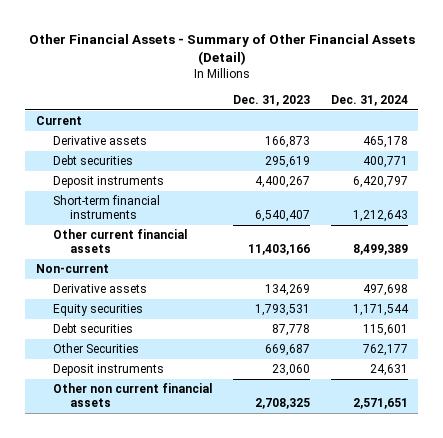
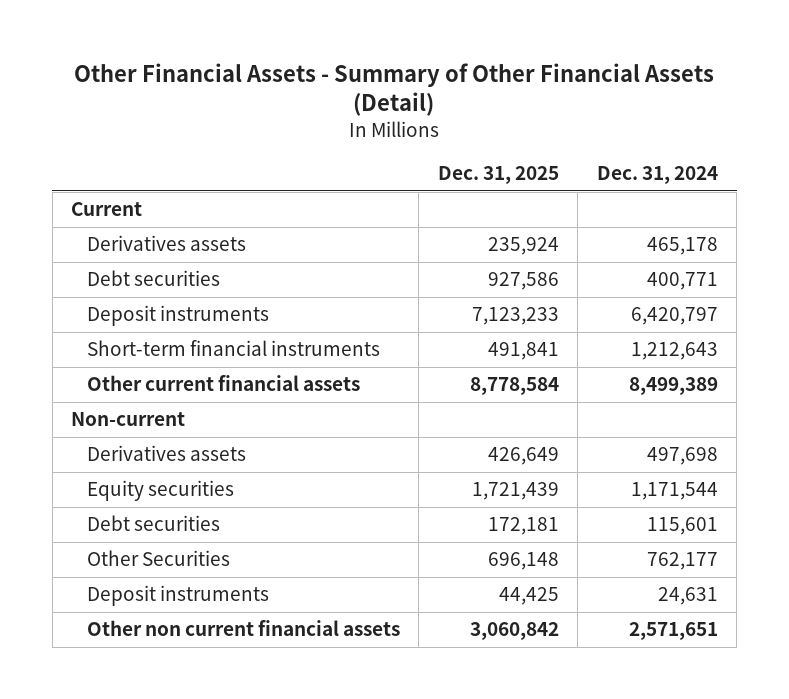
- | Dec. 31, 2023 | Dec. 31, 2024
+ | Dec. 31, 2025 | Dec. 31, 2024
- Derivative assets | 166,873 | 465,178
+ Derivatives assets | 235,924 | 465,178
- Derivative assets | 134,269 | 497,698
+ Derivatives assets | 426,649 | 497,698

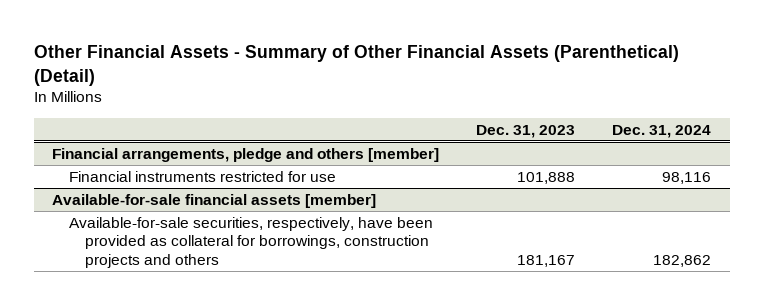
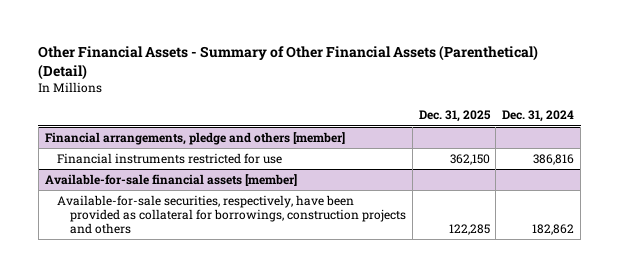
- | Dec. 31, 2023 | Dec. 31, 2024
+ | Dec. 31, 2025 | Dec. 31, 2024
@ Financial arrangements, pledge and others [member]
- Financial instruments restricted for use | 101,888 | 98,116
+ Financial instruments restricted for use | 362,150 | 386,816

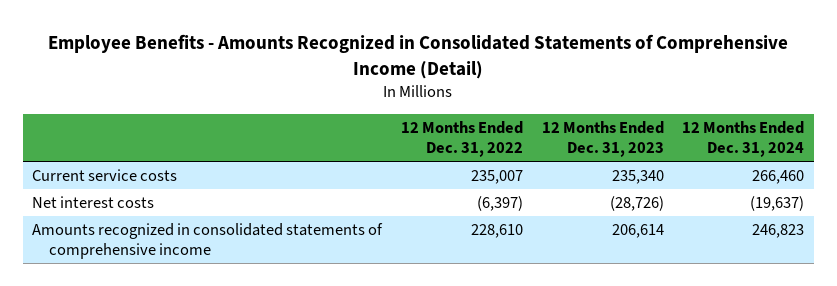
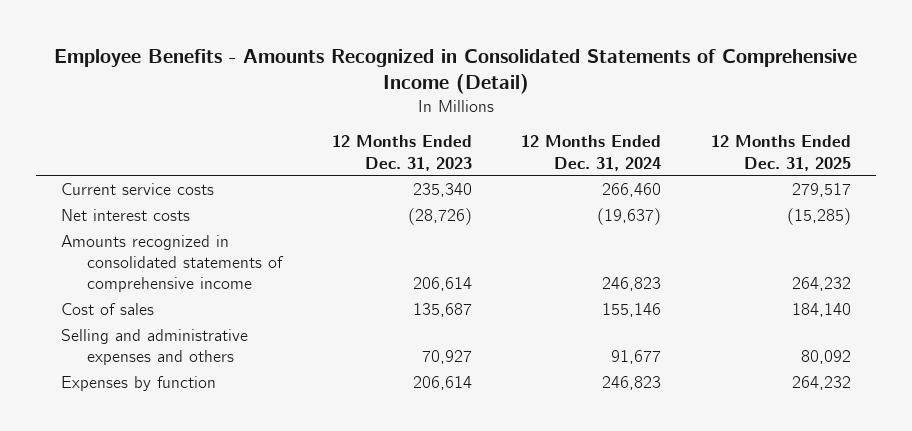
- | 12 Months Ended Dec. 31, 2022 | 12 Months Ended Dec. 31, 2023 | 12 Months Ended Dec. 31, 2024
+ | 12 Months Ended Dec. 31, 2023 | 12 Months Ended Dec. 31, 2024 | 12 Months Ended Dec. 31, 2025
+ Cost of sales | 135,687 | 155,146 | 184,140
+ Selling and administrative expenses and others | 70,927 | 91,677 | 80,092
+ Expenses by function | 206,614 | 246,823 | 264,232

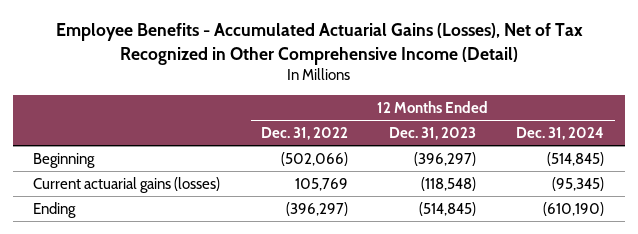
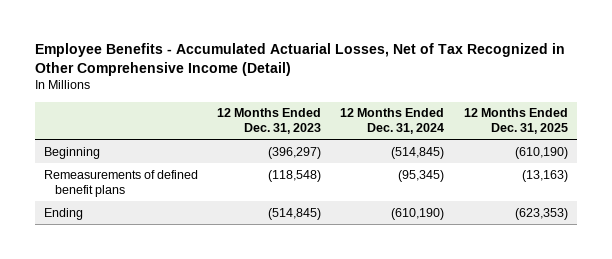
- Employee Benefits - Accumulated Actuarial Gains (Losses), Net of Tax Recognized in Other Comprehensive Income (Detail)
+ Employee Benefits - Accumulated Actuarial Losses, Net of Tax Recognized in Other Comprehensive Income (Detail)
- | 12 Months Ended Dec. 31, 2022 | 12 Months Ended Dec. 31, 2023 | 12 Months Ended Dec. 31, 2024
+ | 12 Months Ended Dec. 31, 2023 | 12 Months Ended Dec. 31, 2024 | 12 Months Ended Dec. 31, 2025
- Current actuarial gains (losses) | 105,769 | (118,548) | (95,345)
+ Remeasurements of defined benefit plans | (118,548) | (95,345) | (13,163)

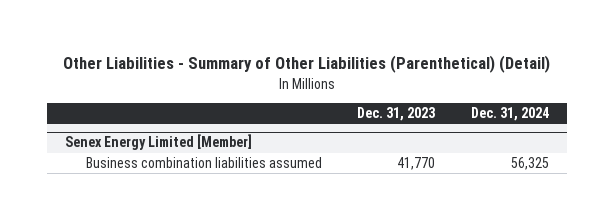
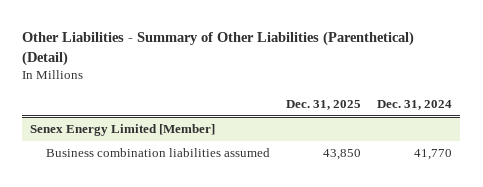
- | Dec. 31, 2023 | Dec. 31, 2024
+ | Dec. 31, 2025 | Dec. 31, 2024
@ Senex Energy Limited [Member]
- Business combination liabilities assumed | 41,770 | 56,325
+ Business combination liabilities assumed | 43,850 | 41,770

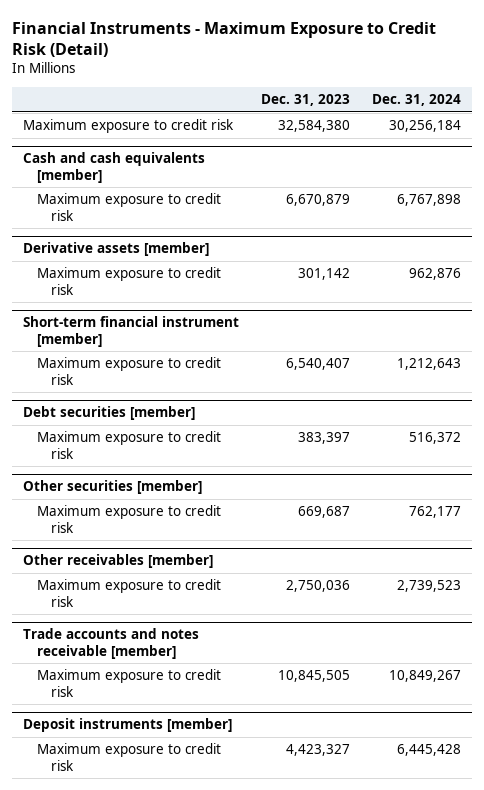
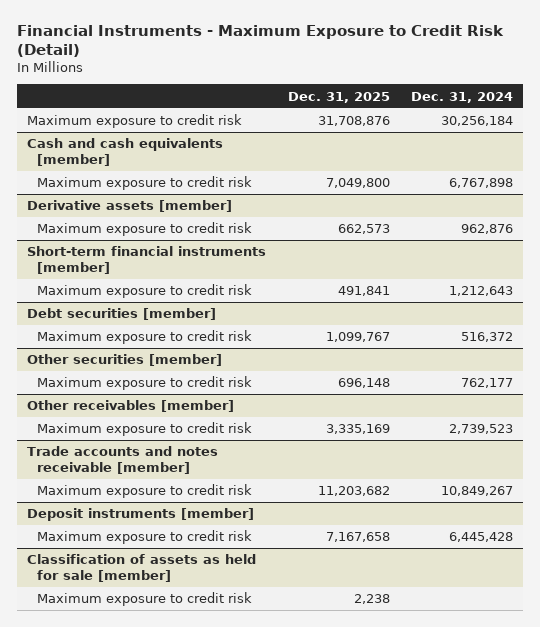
- | Dec. 31, 2023 | Dec. 31, 2024
+ | Dec. 31, 2025 | Dec. 31, 2024
- Short-term financial instrument [member]
+ Short-term financial instruments [member]
+ Classification of assets as held for sale [member]
+ Maximum exposure to credit risk | 2,238 |

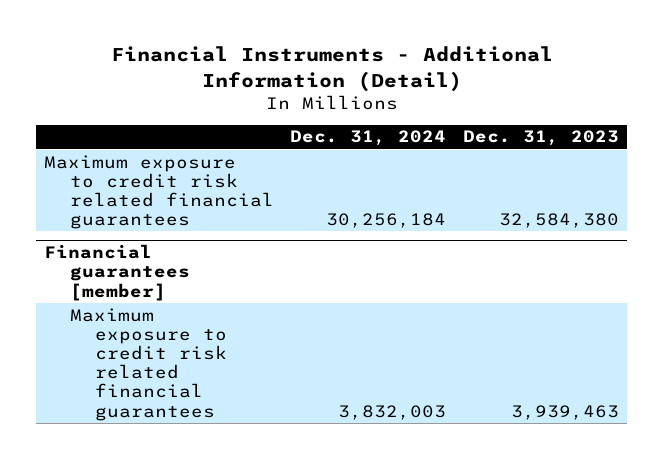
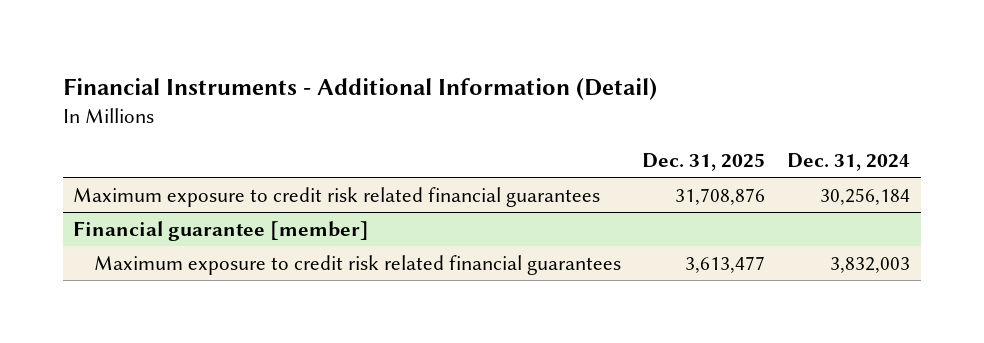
- | Dec. 31, 2024 | Dec. 31, 2023
+ | Dec. 31, 2025 | Dec. 31, 2024
- Financial guarantees [member]
+ Financial guarantee [member]

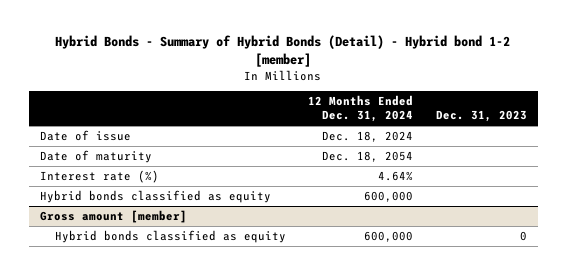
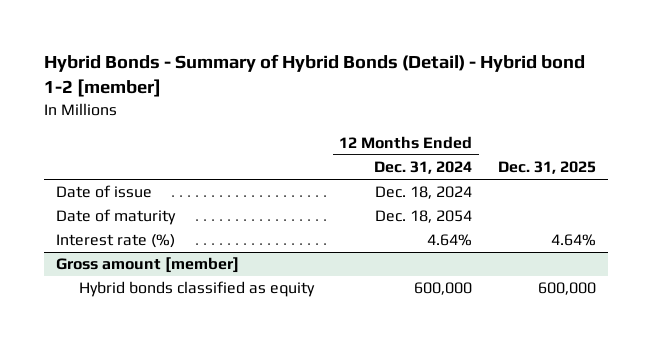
- | 12 Months Ended Dec. 31, 2024 | Dec. 31, 2023
+ | 12 Months Ended Dec. 31, 2024 | Dec. 31, 2025
- Hybrid bonds classified as equity | 600,000 |

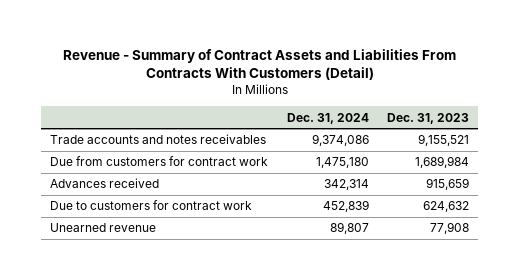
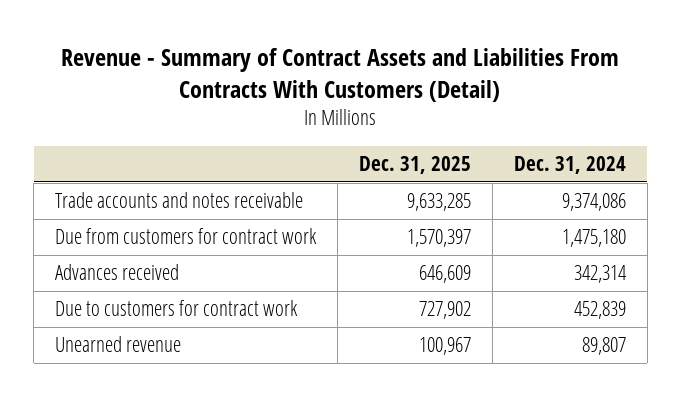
- | Dec. 31, 2024 | Dec. 31, 2023
+ | Dec. 31, 2025 | Dec. 31, 2024
- Trade accounts and notes receivables | 9,374,086 | 9,155,521
+ Trade accounts and notes receivable | 9,633,285 | 9,374,086

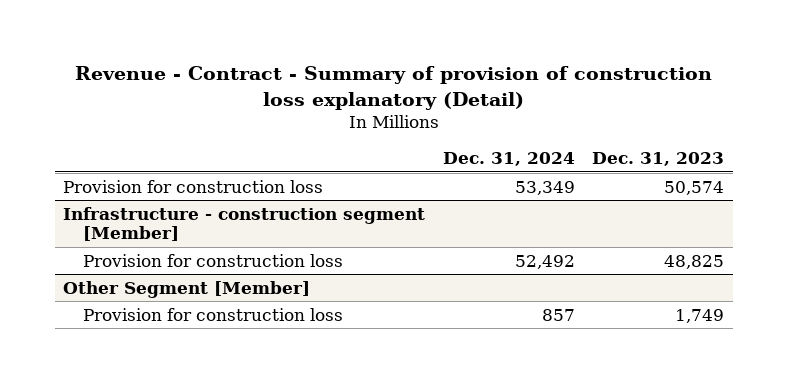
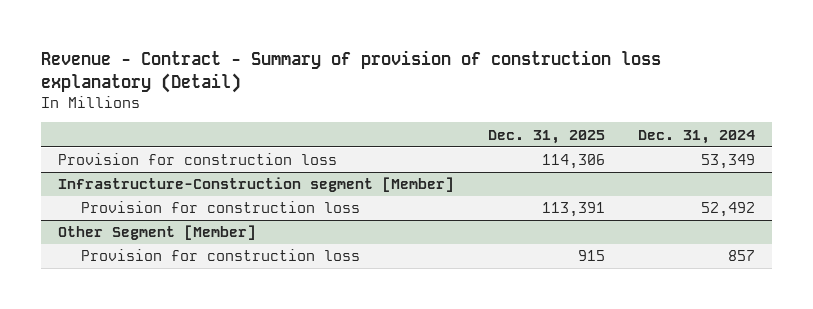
- | Dec. 31, 2024 | Dec. 31, 2023
+ | Dec. 31, 2025 | Dec. 31, 2024
- Infrastructure - construction segment [Member]
+ Infrastructure-Construction segment [Member]

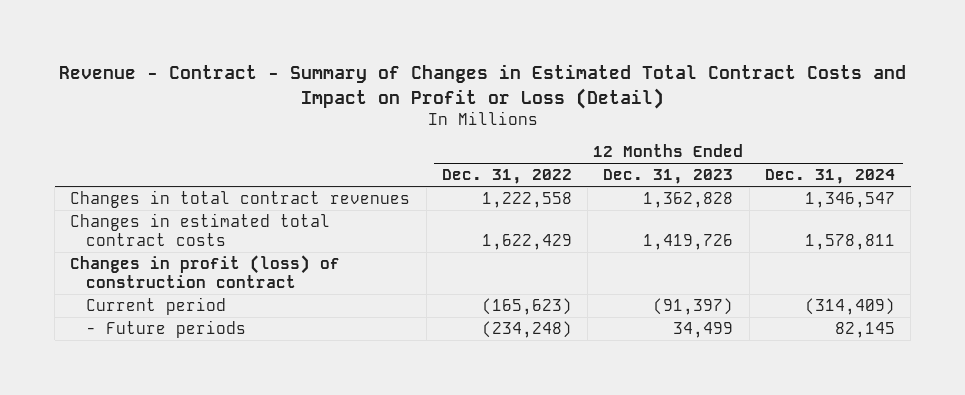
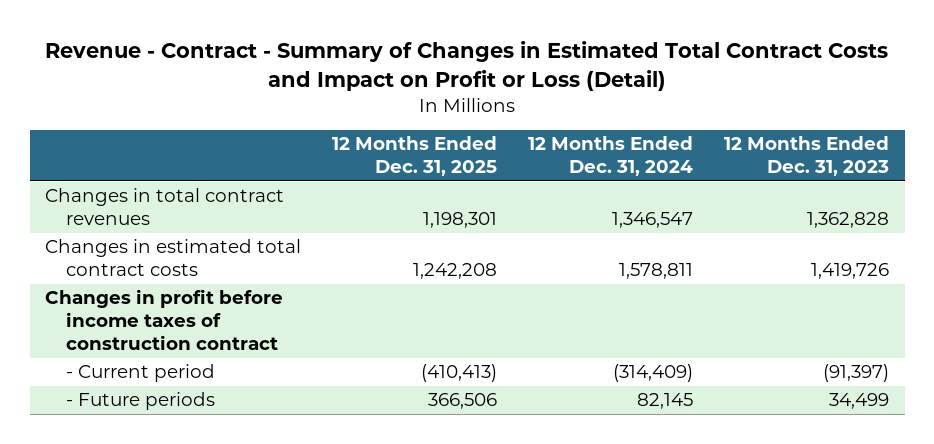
- | 12 Months Ended Dec. 31, 2022 | 12 Months Ended Dec. 31, 2023 | 12 Months Ended Dec. 31, 2024
+ | 12 Months Ended Dec. 31, 2025 | 12 Months Ended Dec. 31, 2024 | 12 Months Ended Dec. 31, 2023
- Changes in profit (loss) of construction contract
- Current period | (165,623) | (91,397) | (314,409)
+ Changes in profit before income taxes of construction contract
+ - Current period | (410,413) | (314,409) | (91,397)

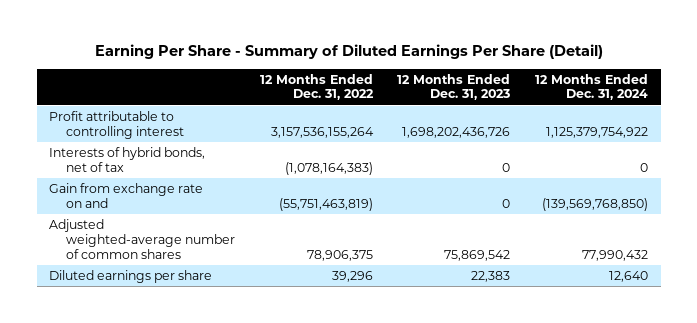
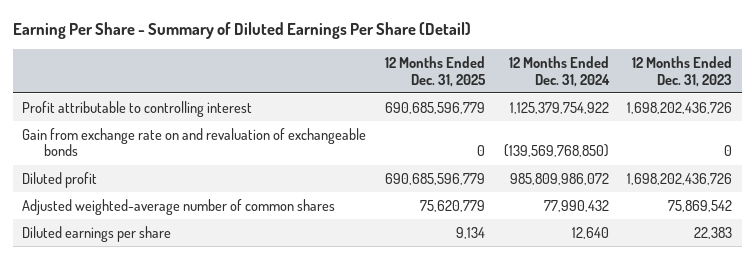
- | 12 Months Ended Dec. 31, 2022 | 12 Months Ended Dec. 31, 2023 | 12 Months Ended Dec. 31, 2024
+ | 12 Months Ended Dec. 31, 2025 | 12 Months Ended Dec. 31, 2024 | 12 Months Ended Dec. 31, 2023
- Interests of hybrid bonds, net of tax | (1,078,164,383) | 0 | 0
- Gain from exchange rate on and | (55,751,463,819) | 0 | (139,569,768,850)
+ Gain from exchange rate on and revaluation of exchangeable bonds | 0 | (139,569,768,850) | 0
+ Diluted profit | 690,685,596,779 | 985,809,986,072 | 1,698,202,436,726

